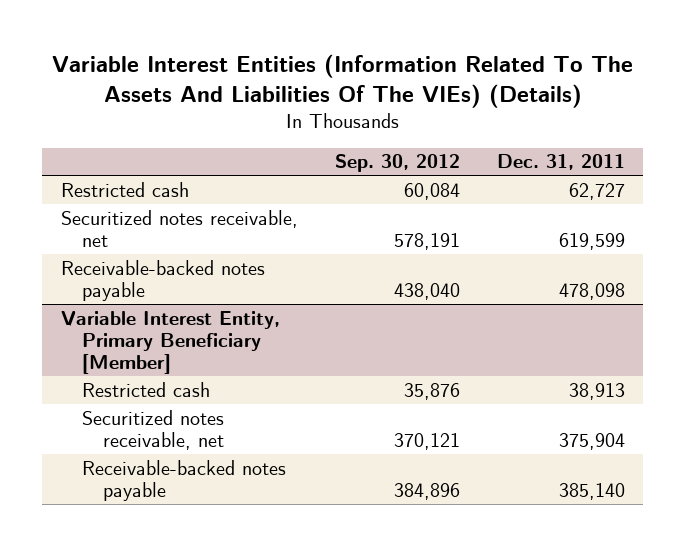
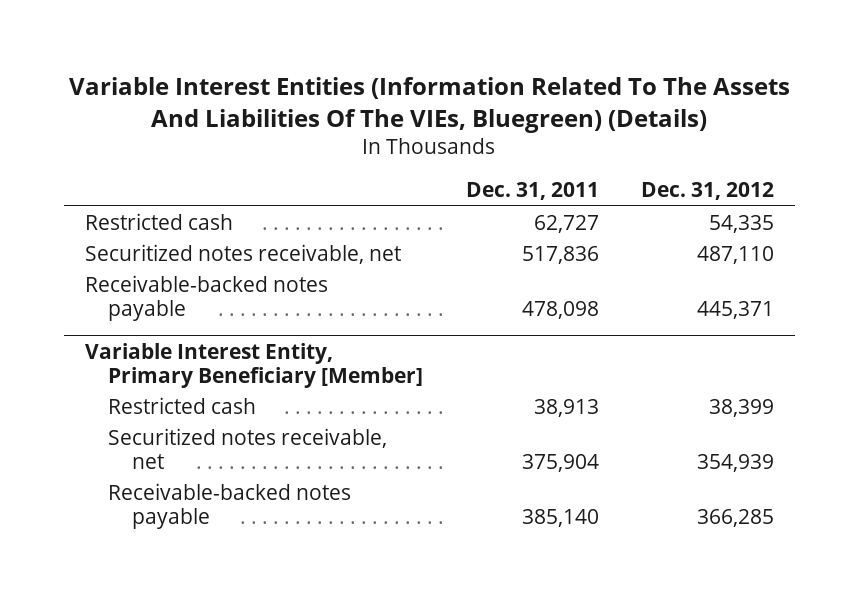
- Variable Interest Entities (Information Related To The Assets And Liabilities Of The VIEs) (Details)
+ Variable Interest Entities (Information Related To The Assets And Liabilities Of The VIEs, Bluegreen) (Details)
- | Sep. 30, 2012 | Dec. 31, 2011
+ | Dec. 31, 2011 | Dec. 31, 2012
- Securitized notes receivable, net | 578,191 | 619,599
+ Securitized notes receivable, net | 517,836 | 487,110

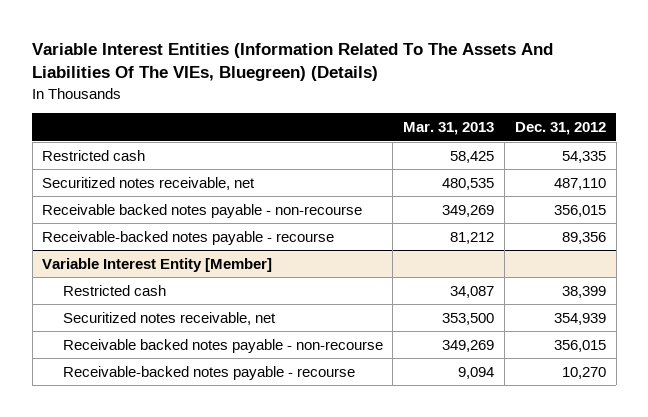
- | Dec. 31, 2011 | Dec. 31, 2012
+ | Mar. 31, 2013 | Dec. 31, 2012
- Receivable-backed notes payable | 478,098 | 445,371
- Variable Interest Entity, Primary Beneficiary [Member]
+ Receivable backed notes payable - non-recourse | 349,269 | 356,015
+ Receivable-backed notes payable - recourse | 81,212 | 89,356
+ Variable Interest Entity [Member]
- Receivable-backed notes payable | 385,140 | 366,285
+ Receivable backed notes payable - non-recourse | 349,269 | 356,015
+ Receivable-backed notes payable - recourse | 9,094 | 10,270

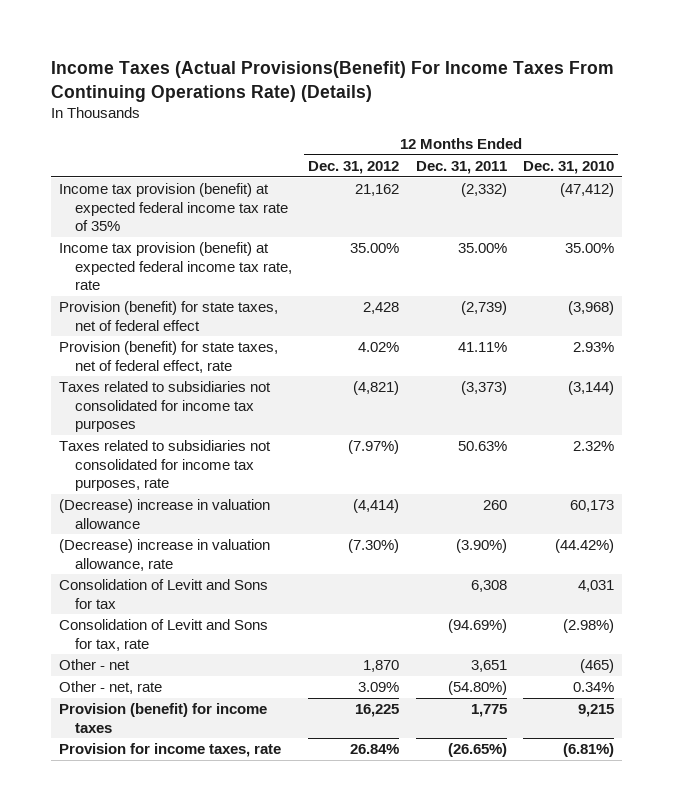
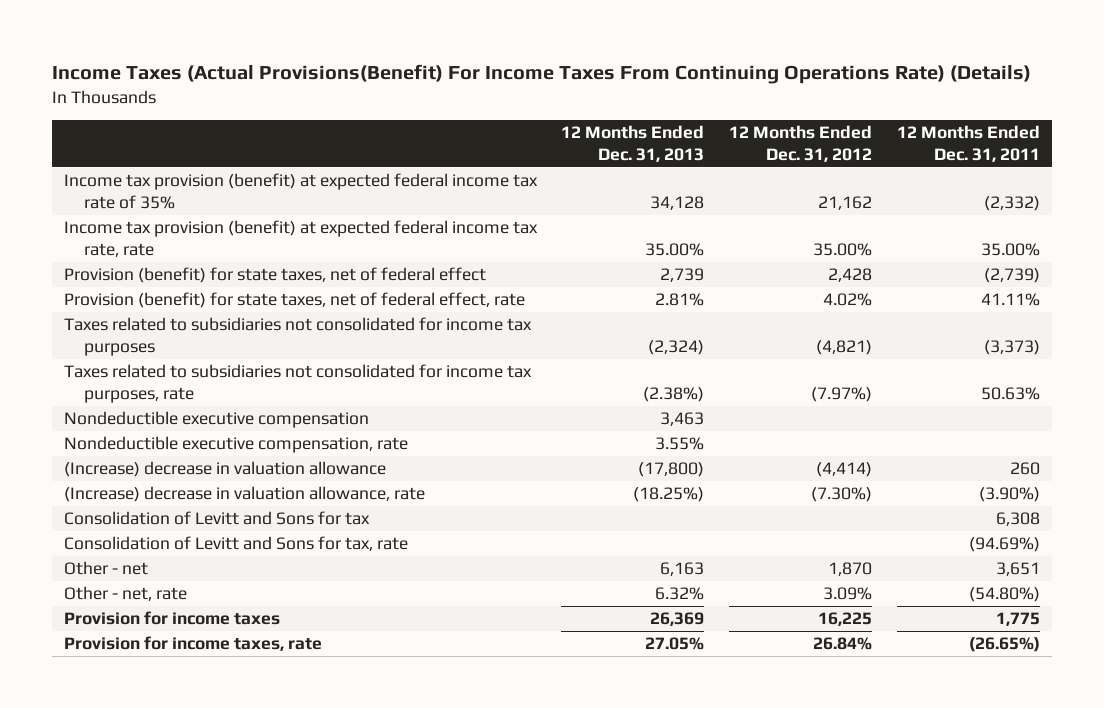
- | 12 Months Ended Dec. 31, 2012 | 12 Months Ended Dec. 31, 2011 | 12 Months Ended Dec. 31, 2010
+ | 12 Months Ended Dec. 31, 2013 | 12 Months Ended Dec. 31, 2012 | 12 Months Ended Dec. 31, 2011
- (Decrease) increase in valuation allowance | (4,414) | 260 | 60,173
- (Decrease) increase in valuation allowance, rate | (7.30%) | (3.90%) | (44.42%)
+ Nondeductible executive compensation | 3,463 | |
+ Nondeductible executive compensation, rate | 3.55% | |
+ (Increase) decrease in valuation allowance | (17,800) | (4,414) | 260
+ (Increase) decrease in valuation allowance, rate | (18.25%) | (7.30%) | (3.90%)
- Provision (benefit) for income taxes | 16,225 | 1,775 | 9,215
+ Provision for income taxes | 26,369 | 16,225 | 1,775

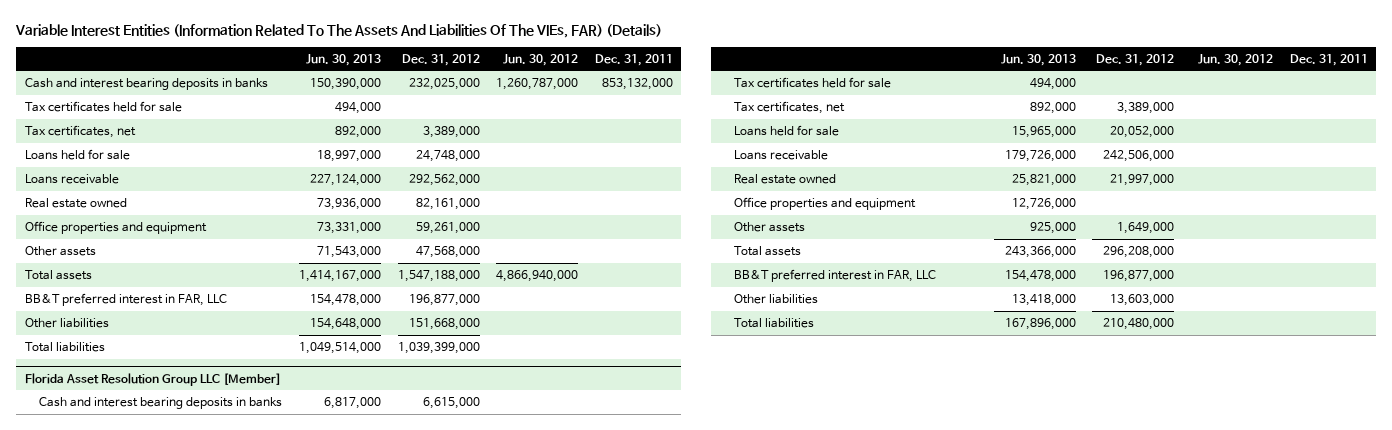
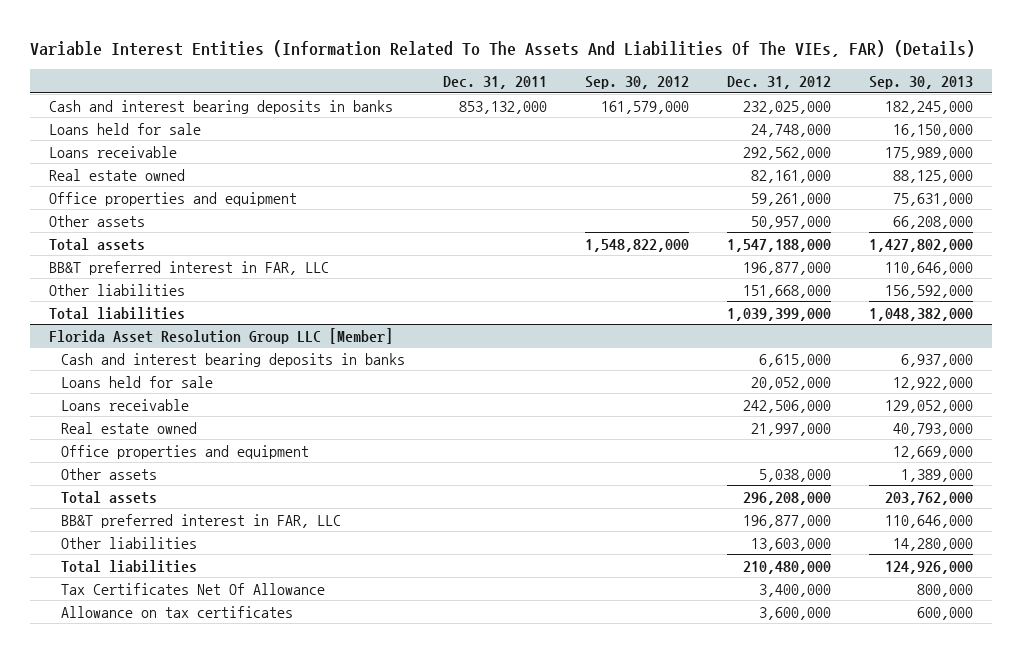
- | Jun. 30, 2013 | Dec. 31, 2012 | Jun. 30, 2012 | Dec. 31, 2011
+ | Dec. 31, 2011 | Sep. 30, 2012 | Dec. 31, 2012 | Sep. 30, 2013
- Tax certificates held for sale | 494,000 | | |
- Tax certificates, net | 892,000 | 3,389,000 | |
- Other assets | 71,543,000 | 47,568,000 | |
+ Other assets | | | 50,957,000 | 66,208,000
@ Florida Asset Resolution Group LLC [Member]
- Tax certificates held for sale | 494,000 | | |
- Tax certificates, net | 892,000 | 3,389,000 | |
- Other assets | 925,000 | 1,649,000 | |
+ Other assets | | | 5,038,000 | 1,389,000
+ Tax Certificates Net Of Allowance | | | 3,400,000 | 800,000
+ Allowance on tax certificates | | | 3,600,000 | 600,000

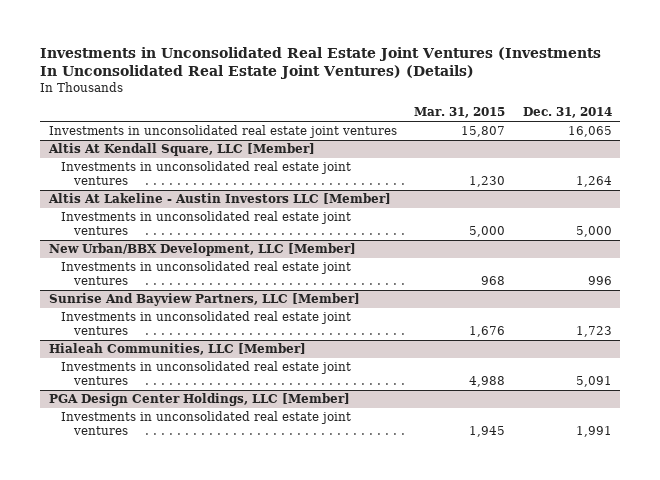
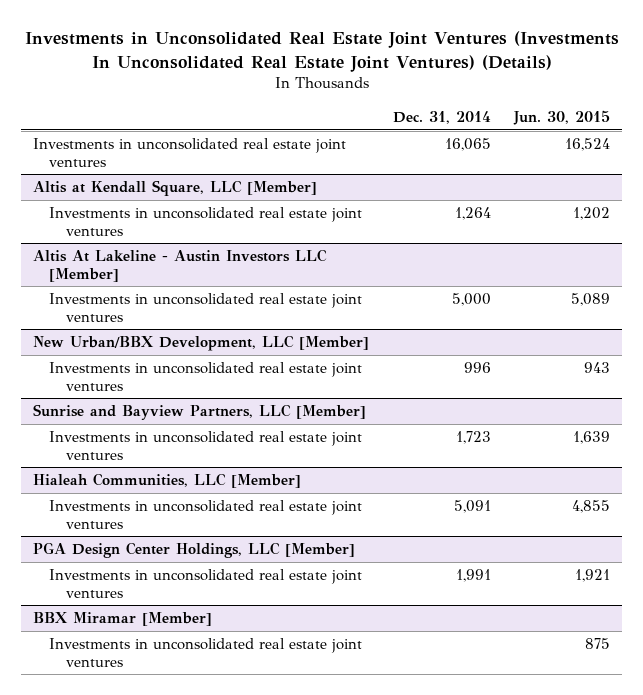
- | Mar. 31, 2015 | Dec. 31, 2014
+ | Dec. 31, 2014 | Jun. 30, 2015
- Altis At Kendall Square, LLC [Member]
+ Altis at Kendall Square, LLC [Member]
- Sunrise And Bayview Partners, LLC [Member]
+ Sunrise and Bayview Partners, LLC [Member]
+ BBX Miramar [Member]
+ Investments in unconsolidated real estate joint ventures | | 875

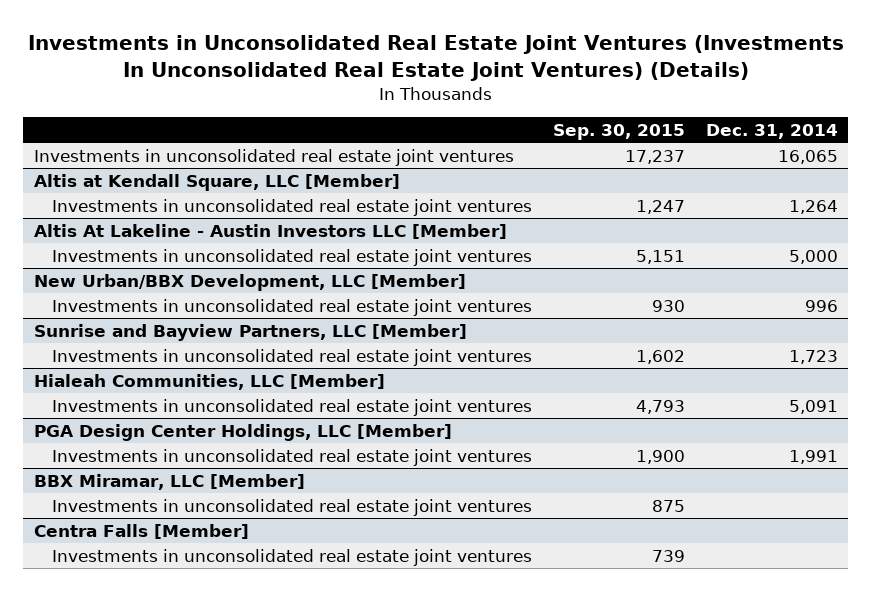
- | Dec. 31, 2014 | Jun. 30, 2015
+ | Sep. 30, 2015 | Dec. 31, 2014
- BBX Miramar [Member]
+ BBX Miramar, LLC [Member]
+ Centra Falls [Member]
+ Investments in unconsolidated real estate joint ventures | 739 |

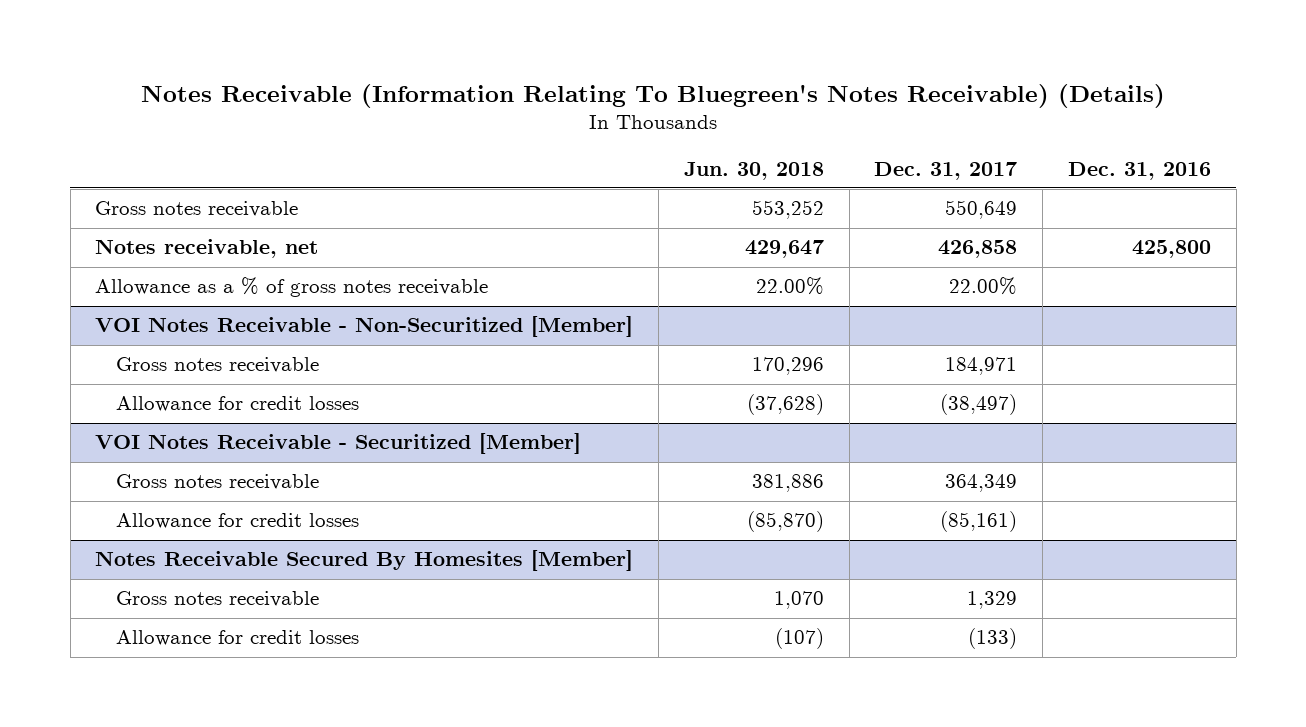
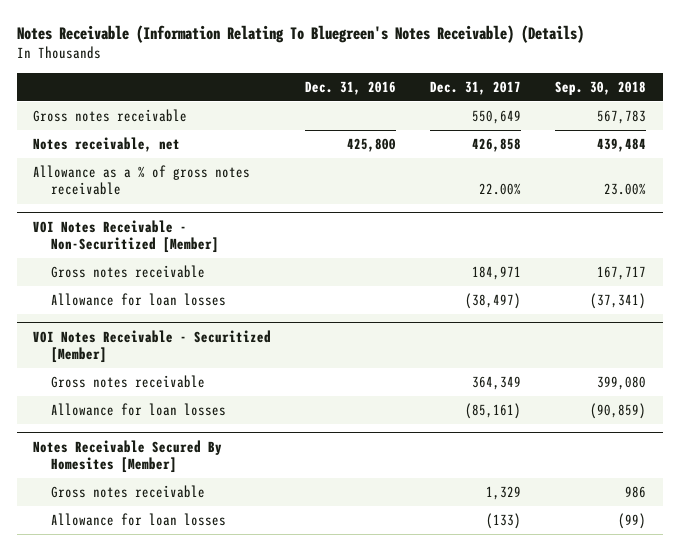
- | Jun. 30, 2018 | Dec. 31, 2017 | Dec. 31, 2016
+ | Dec. 31, 2016 | Dec. 31, 2017 | Sep. 30, 2018
@ VOI Notes Receivable - Non-Securitized [Member]
- Allowance for credit losses | (37,628) | (38,497) |
+ Allowance for loan losses | | (38,497) | (37,341)
@ VOI Notes Receivable - Securitized [Member]
- Allowance for credit losses | (85,870) | (85,161) |
+ Allowance for loan losses | | (85,161) | (90,859)
@ Notes Receivable Secured By Homesites [Member]
- Allowance for credit losses | (107) | (133) |
+ Allowance for loan losses | | (133) | (99)

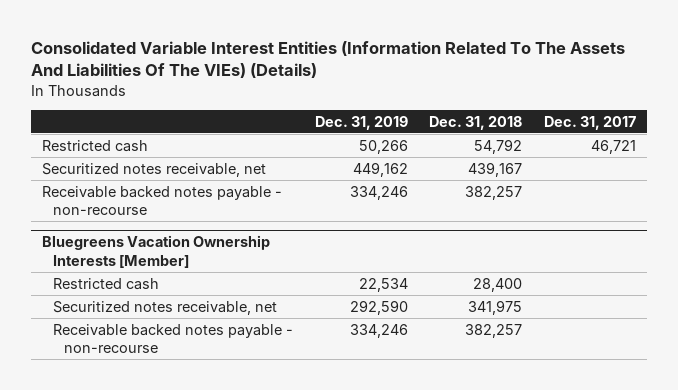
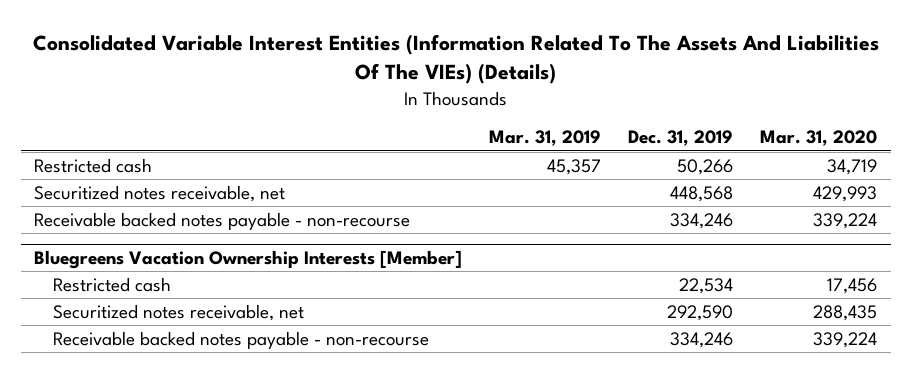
- | Dec. 31, 2019 | Dec. 31, 2018 | Dec. 31, 2017
+ | Mar. 31, 2019 | Dec. 31, 2019 | Mar. 31, 2020
- Securitized notes receivable, net | 449,162 | 439,167 |
+ Securitized notes receivable, net | | 448,568 | 429,993

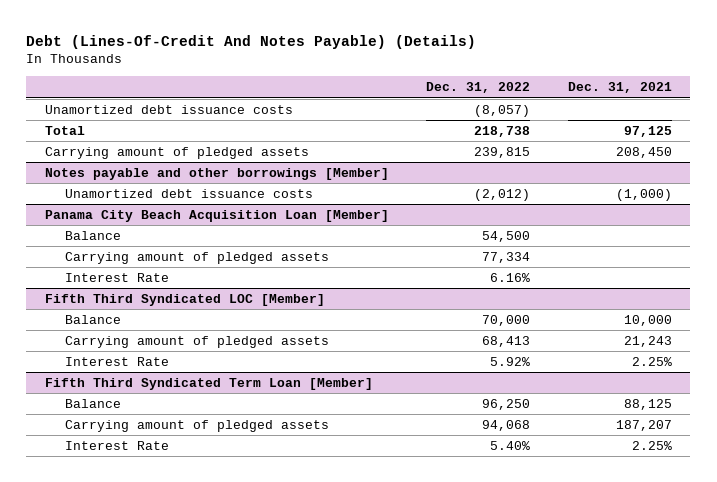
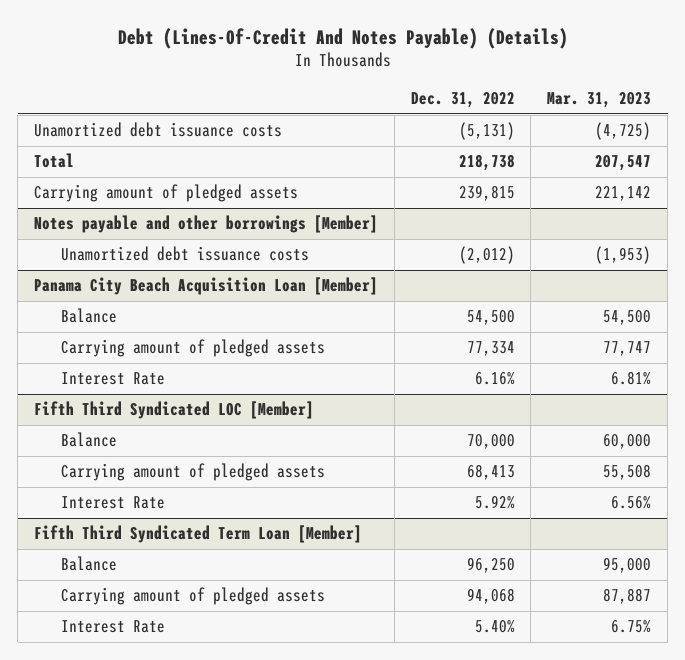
- | Dec. 31, 2022 | Dec. 31, 2021
+ | Dec. 31, 2022 | Mar. 31, 2023
- Unamortized debt issuance costs | (8,057) |
+ Unamortized debt issuance costs | (5,131) | (4,725)

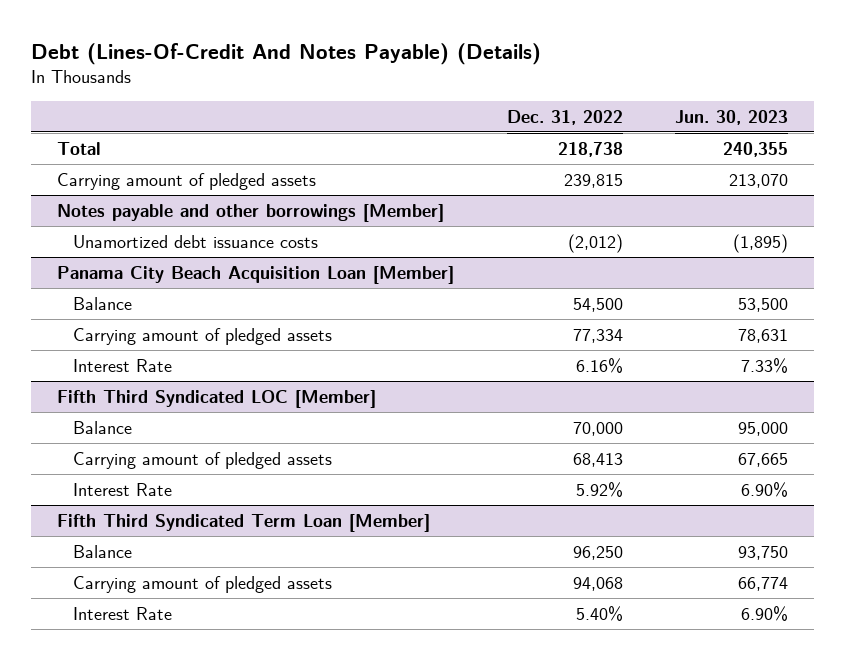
- | Dec. 31, 2022 | Mar. 31, 2023
+ | Dec. 31, 2022 | Jun. 30, 2023
- Unamortized debt issuance costs | (5,131) | (4,725)

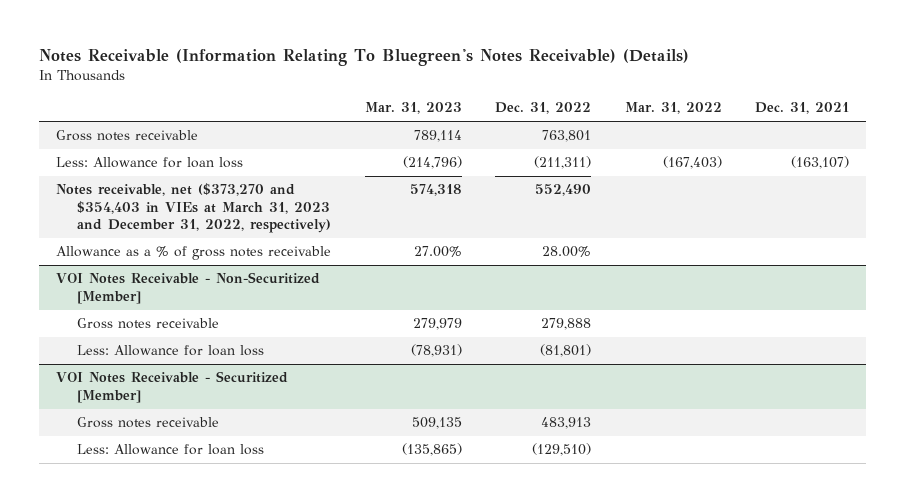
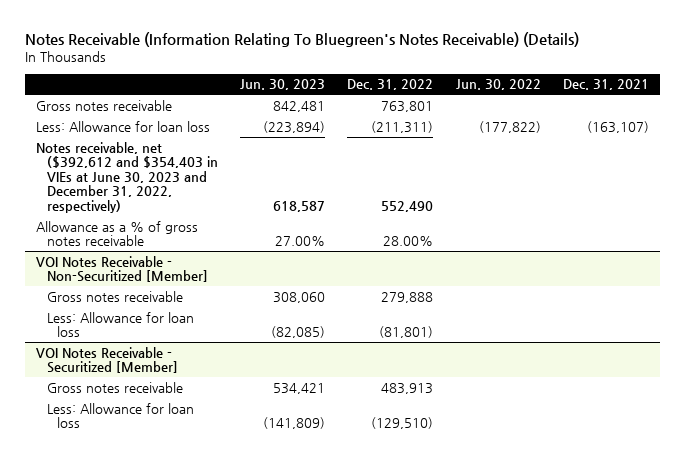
- | Mar. 31, 2023 | Dec. 31, 2022 | Mar. 31, 2022 | Dec. 31, 2021
+ | Jun. 30, 2023 | Dec. 31, 2022 | Jun. 30, 2022 | Dec. 31, 2021
- Notes receivable, net ($373,270 and $354,403 in VIEs at March 31, 2023 and December 31, 2022, respectively) | 574,318 | 552,490 | |
+ Notes receivable, net ($392,612 and $354,403 in VIEs at June 30, 2023 and December 31, 2022, respectively) | 618,587 | 552,490 | |

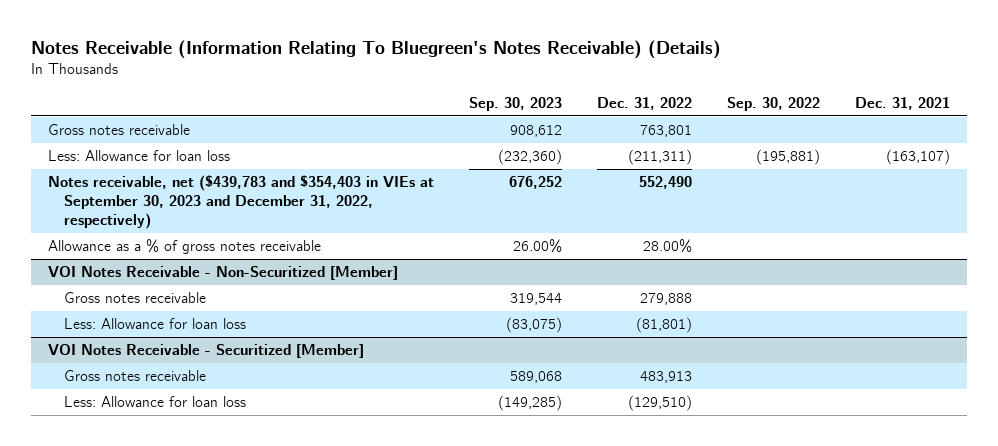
- | Jun. 30, 2023 | Dec. 31, 2022 | Jun. 30, 2022 | Dec. 31, 2021
+ | Sep. 30, 2023 | Dec. 31, 2022 | Sep. 30, 2022 | Dec. 31, 2021
- Notes receivable, net ($392,612 and $354,403 in VIEs at June 30, 2023 and December 31, 2022, respectively) | 618,587 | 552,490 | |
+ Notes receivable, net ($439,783 and $354,403 in VIEs at September 30, 2023 and December 31, 2022, respectively) | 676,252 | 552,490 | |

